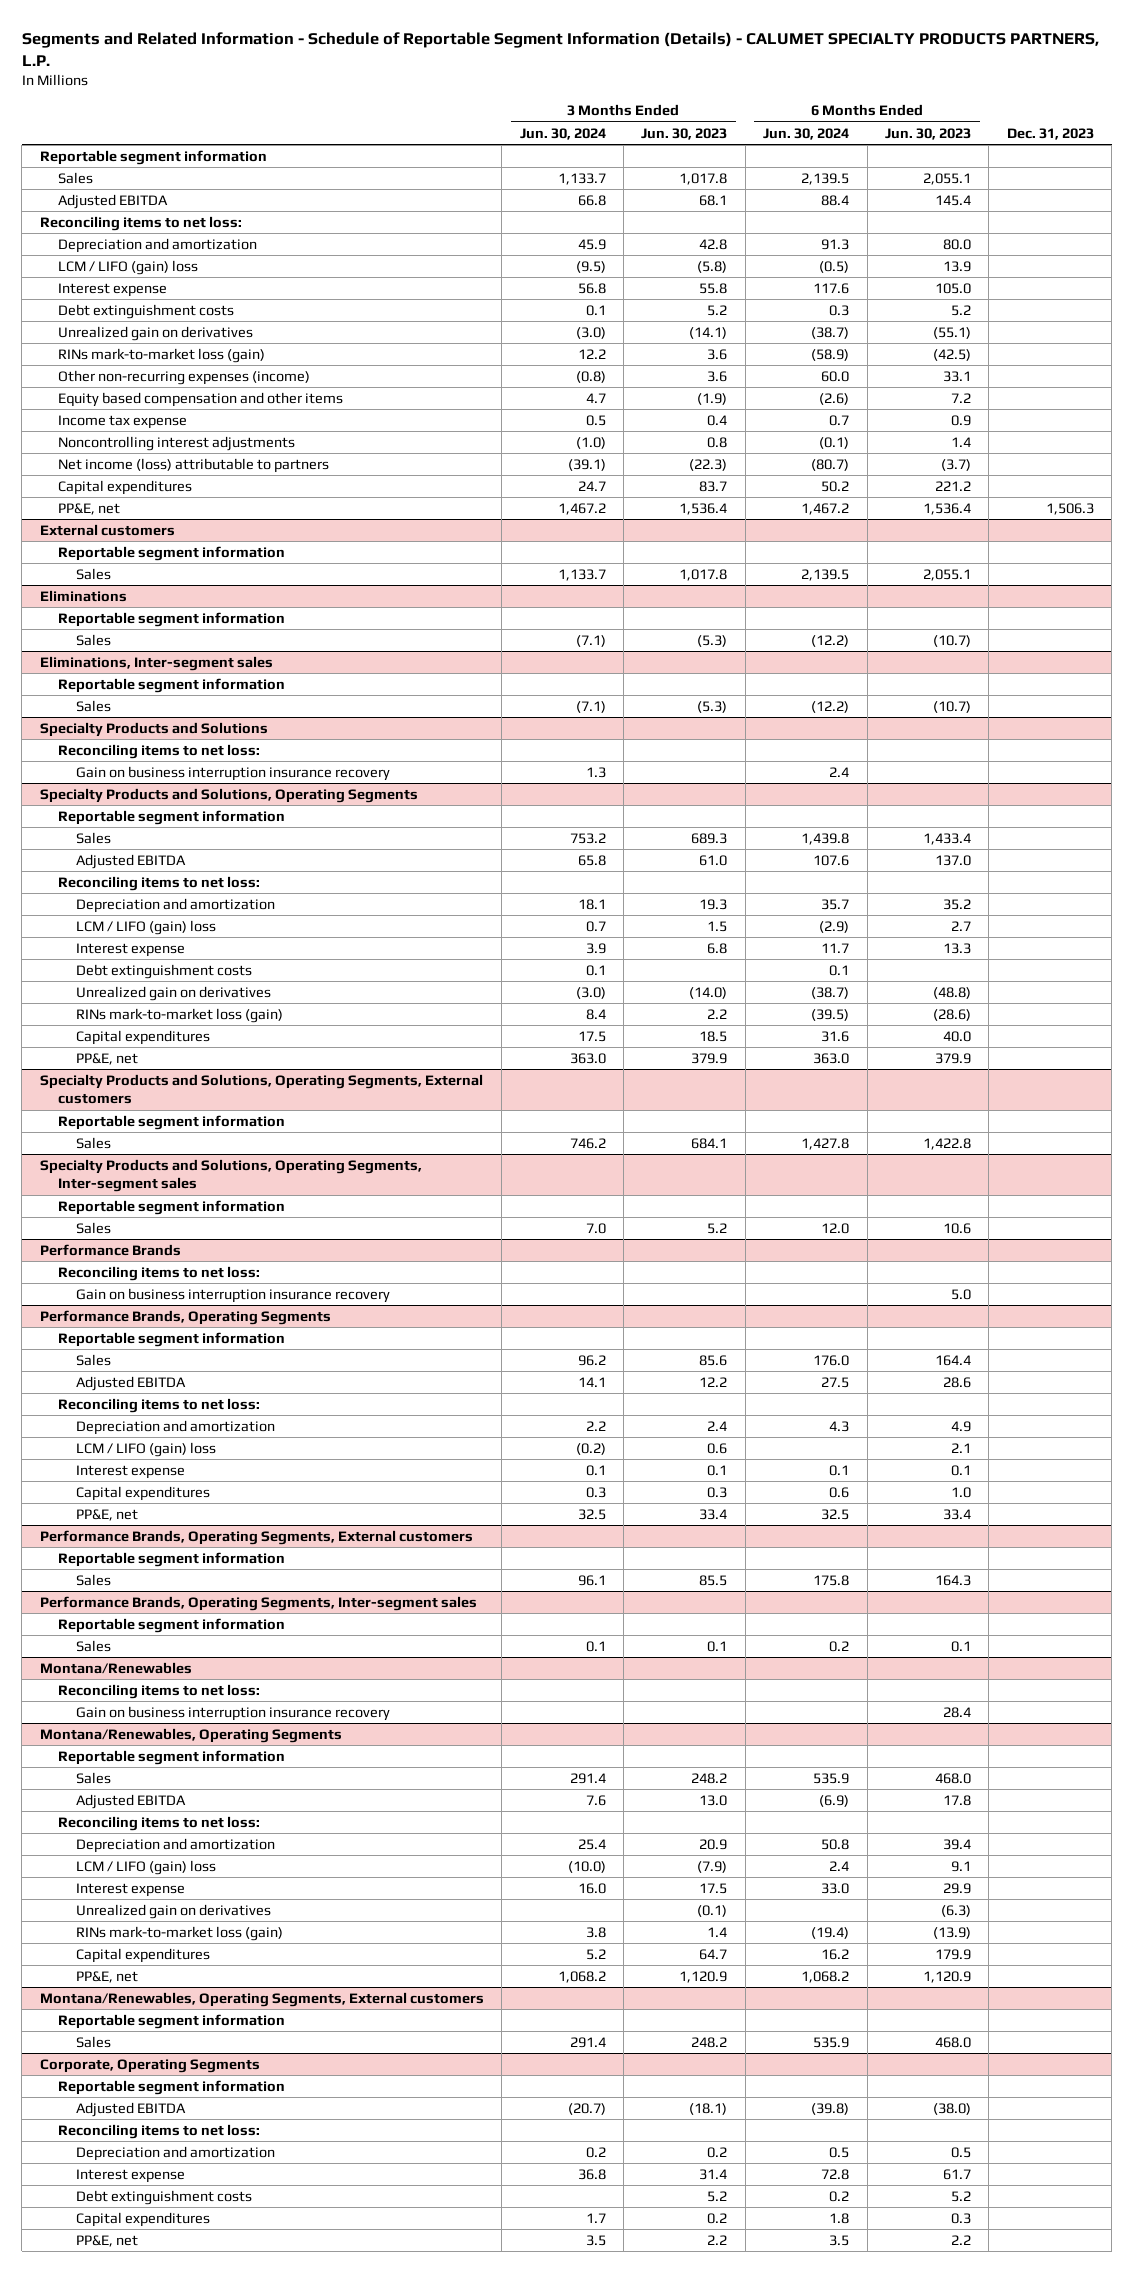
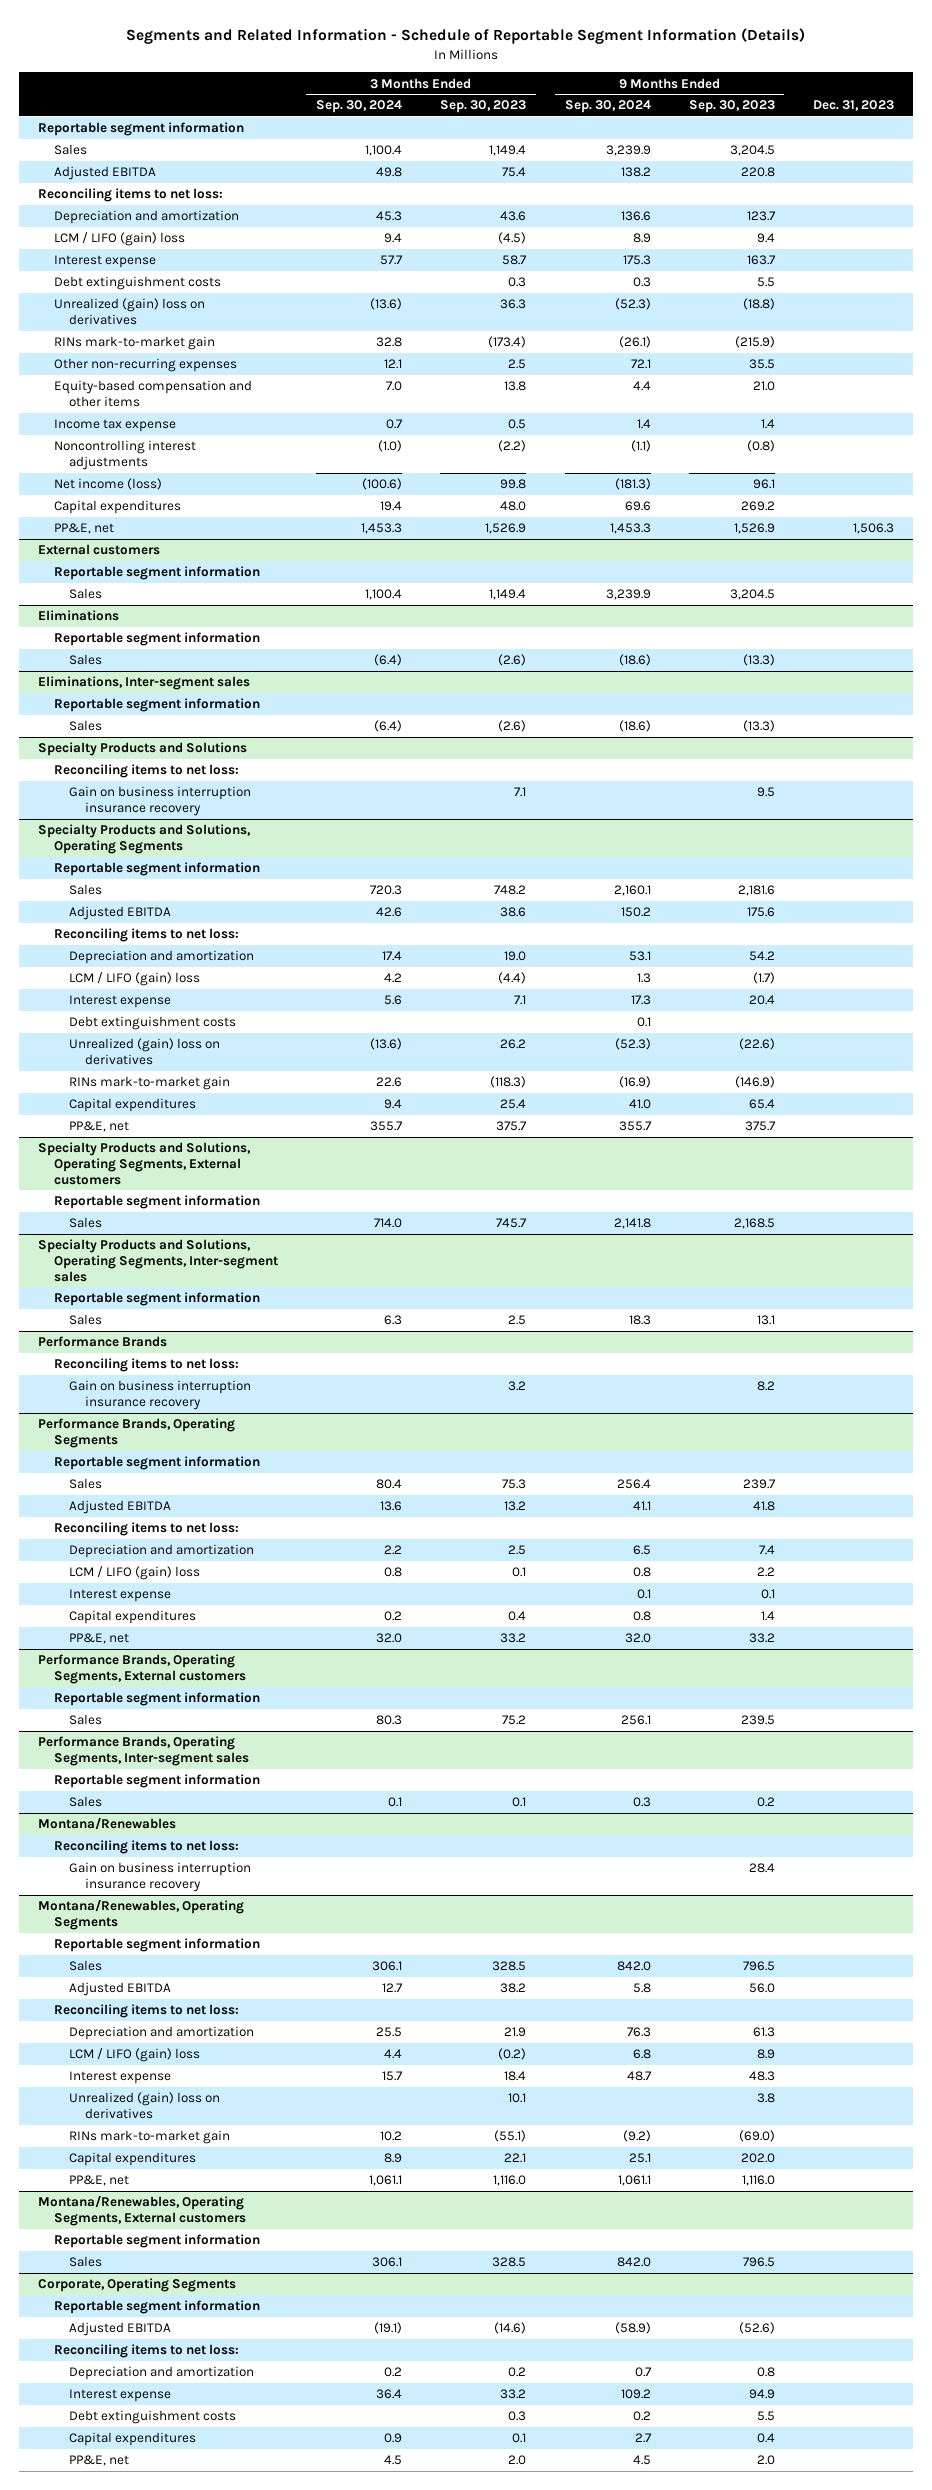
- Segments and Related Information - Schedule of Reportable Segment Information (Details) - CALUMET SPECIALTY PRODUCTS PARTNERS, L.P.
+ Segments and Related Information - Schedule of Reportable Segment Information (Details)
- | 3 Months Ended Jun. 30, 2024 | 3 Months Ended Jun. 30, 2023 | 6 Months Ended Jun. 30, 2024 | 6 Months Ended Jun. 30, 2023 | Dec. 31, 2023
+ | 3 Months Ended Sep. 30, 2024 | 3 Months Ended Sep. 30, 2023 | 9 Months Ended Sep. 30, 2024 | 9 Months Ended Sep. 30, 2023 | Dec. 31, 2023
- Unrealized gain on derivatives | (3.0) | (14.1) | (38.7) | (55.1) |
- RINs mark-to-market loss (gain) | 12.2 | 3.6 | (58.9) | (42.5) |
- Other non-recurring expenses (income) | (0.8) | 3.6 | 60.0 | 33.1 |
- Equity based compensation and other items | 4.7 | (1.9) | (2.6) | 7.2 |
+ Unrealized (gain) loss on derivatives | (13.6) | 36.3 | (52.3) | (18.8) |
+ RINs mark-to-market gain | 32.8 | (173.4) | (26.1) | (215.9) |
+ Other non-recurring expenses | 12.1 | 2.5 | 72.1 | 35.5 |
+ Equity-based compensation and other items | 7.0 | 13.8 | 4.4 | 21.0 |
- Net income (loss) attributable to partners | (39.1) | (22.3) | (80.7) | (3.7) |
+ Net income (loss) | (100.6) | 99.8 | (181.3) | 96.1 |
@ Specialty Products and Solutions, Operating Segments
- Unrealized gain on derivatives | (3.0) | (14.0) | (38.7) | (48.8) |
- RINs mark-to-market loss (gain) | 8.4 | 2.2 | (39.5) | (28.6) |
+ Unrealized (gain) loss on derivatives | (13.6) | 26.2 | (52.3) | (22.6) |
+ RINs mark-to-market gain | 22.6 | (118.3) | (16.9) | (146.9) |
@ Montana/Renewables, Operating Segments
- Unrealized gain on derivatives | | (0.1) | | (6.3) |
- RINs mark-to-market loss (gain) | 3.8 | 1.4 | (19.4) | (13.9) |
+ Unrealized (gain) loss on derivatives | | 10.1 | | 3.8 |
+ RINs mark-to-market gain | 10.2 | (55.1) | (9.2) | (69.0) |

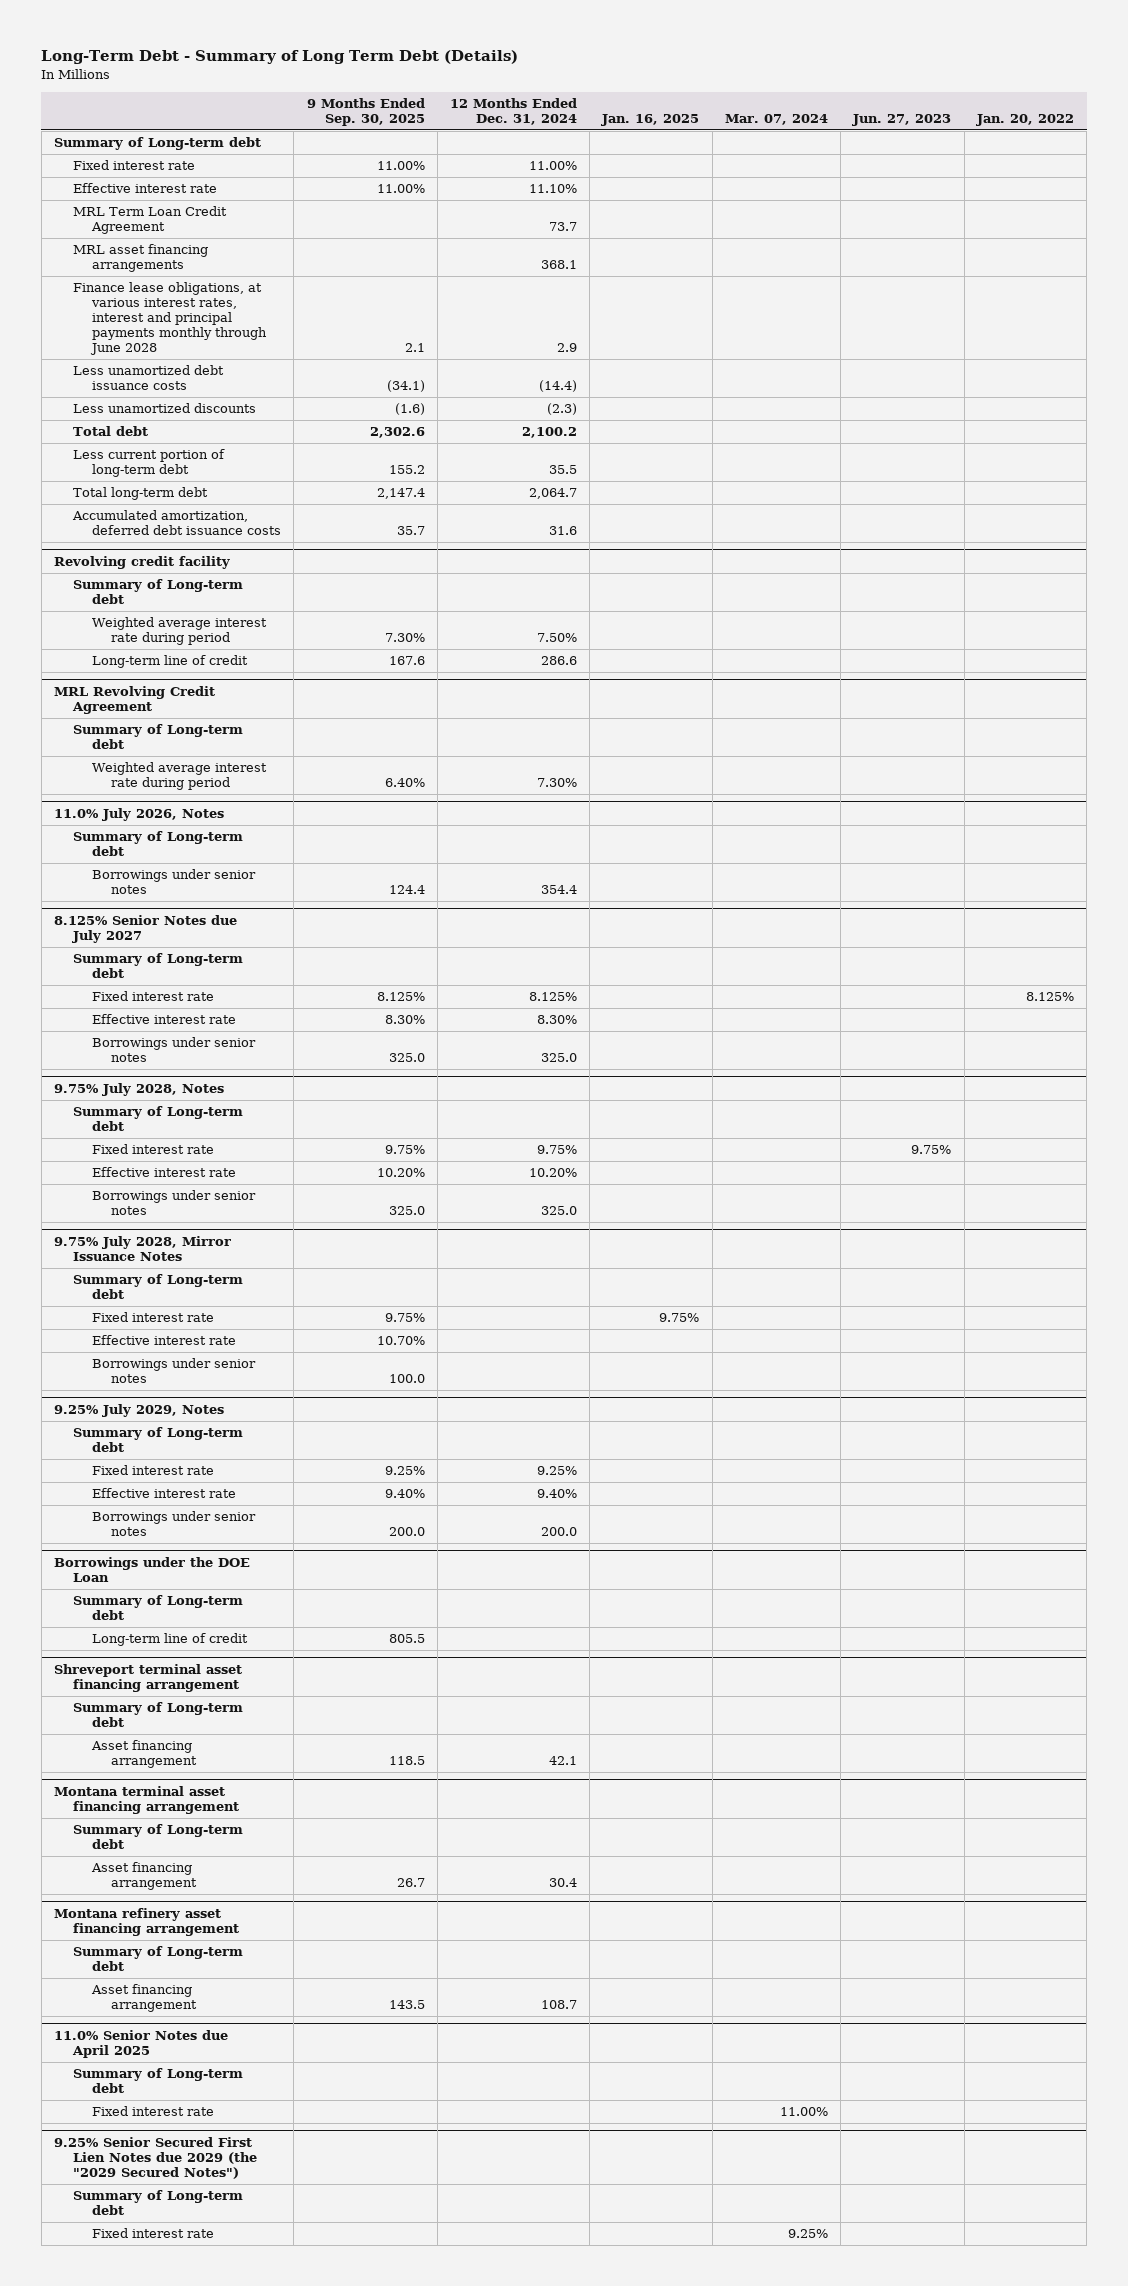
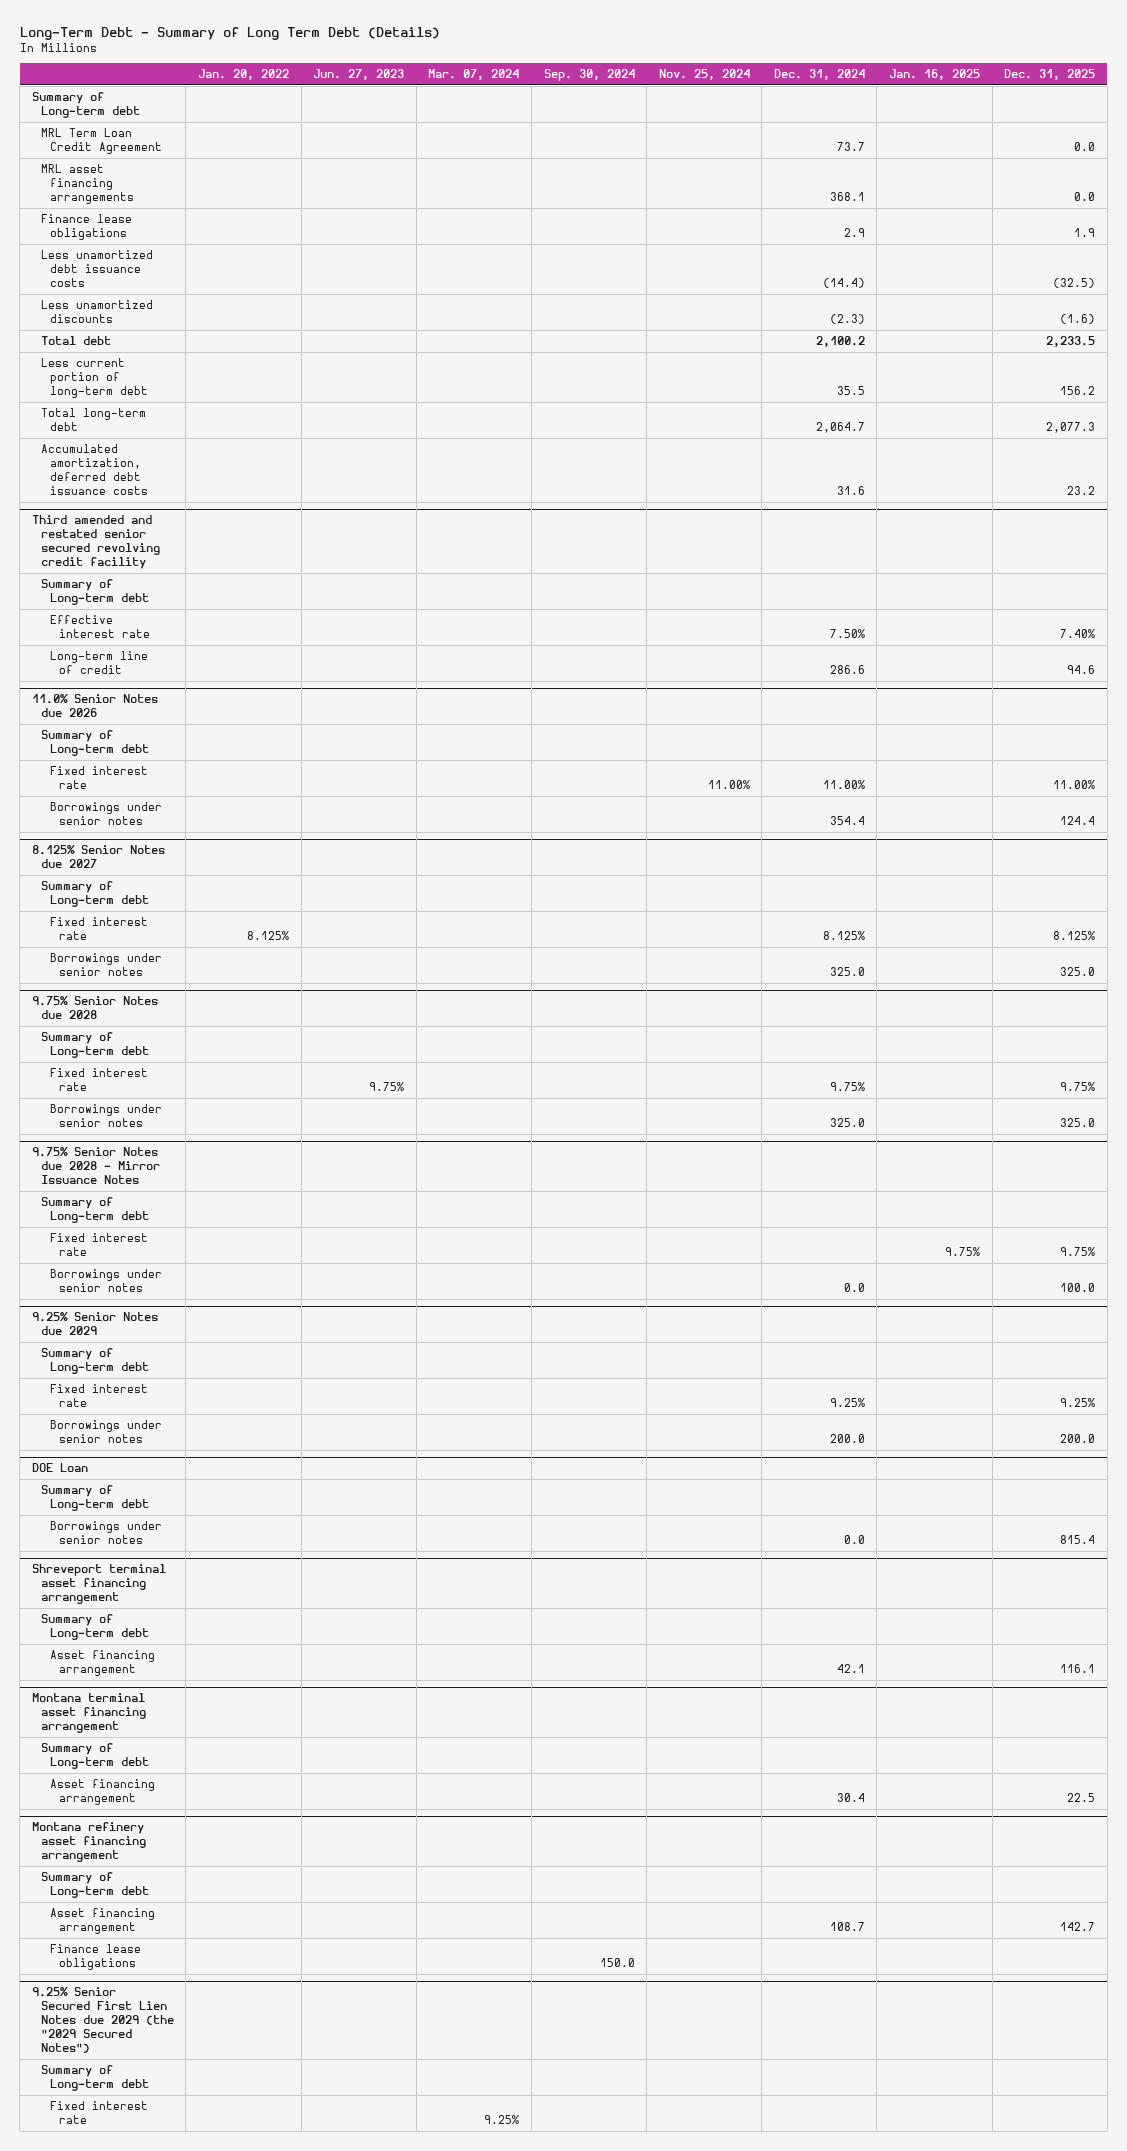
- | 9 Months Ended Sep. 30, 2025 | 12 Months Ended Dec. 31, 2024 | Jan. 16, 2025 | Mar. 07, 2024 | Jun. 27, 2023 | Jan. 20, 2022
+ | Jan. 20, 2022 | Jun. 27, 2023 | Mar. 07, 2024 | Sep. 30, 2024 | Nov. 25, 2024 | Dec. 31, 2024 | Jan. 16, 2025 | Dec. 31, 2025
- Fixed interest rate | 11.00% | 11.00% | | | |
- Effective interest rate | 11.00% | 11.10% | | | |
- Finance lease obligations, at various interest rates, interest and principal payments monthly through June 2028 | 2.1 | 2.9 | | | |
+ Finance lease obligations | | | | | | 2.9 | | 1.9
- Revolving credit facility
+ Third amended and restated senior secured revolving credit facility
- Weighted average interest rate during period | 7.30% | 7.50% | | | |
+ Effective interest rate | | | | | | 7.50% | | 7.40%
- MRL Revolving Credit Agreement
- Summary of Long-term debt
- Weighted average interest rate during period | 6.40% | 7.30% | | | |
- 11.0% July 2026, Notes
+ 11.0% Senior Notes due 2026
+ Fixed interest rate | | | | | 11.00% | 11.00% | | 11.00%
- 8.125% Senior Notes due July 2027
+ 8.125% Senior Notes due 2027
- Effective interest rate | 8.30% | 8.30% | | | |
- 9.75% July 2028, Notes
+ 9.75% Senior Notes due 2028
- Effective interest rate | 10.20% | 10.20% | | | |
- 9.75% July 2028, Mirror Issuance Notes
+ 9.75% Senior Notes due 2028 - Mirror Issuance Notes
- Effective interest rate | 10.70% | | | | |
- 9.25% July 2029, Notes
+ 9.25% Senior Notes due 2029
- Effective interest rate | 9.40% | 9.40% | | | |
- Borrowings under the DOE Loan
+ DOE Loan
- Long-term line of credit | 805.5 | | | | |
+ Borrowings under senior notes | | | | | | 0.0 | | 815.4
- 11.0% Senior Notes due April 2025
- Summary of Long-term debt
- Fixed interest rate | | | | 11.00% | |
@ Montana refinery asset financing arrangement
+ Finance lease obligations | | | | 150.0 | | | |

